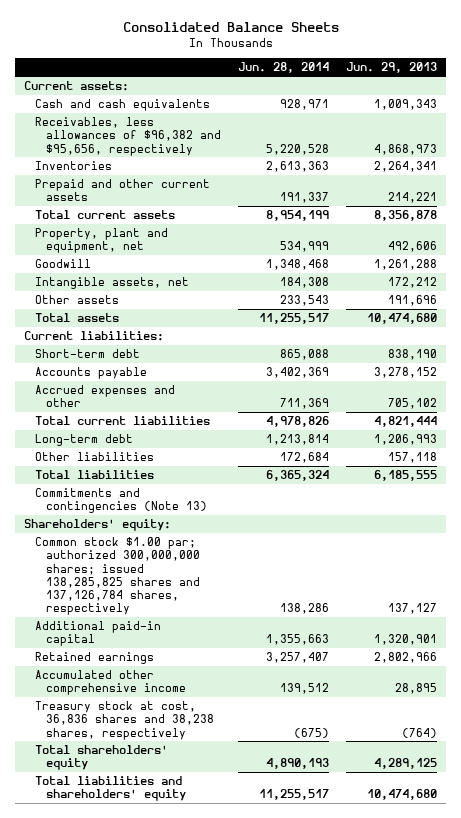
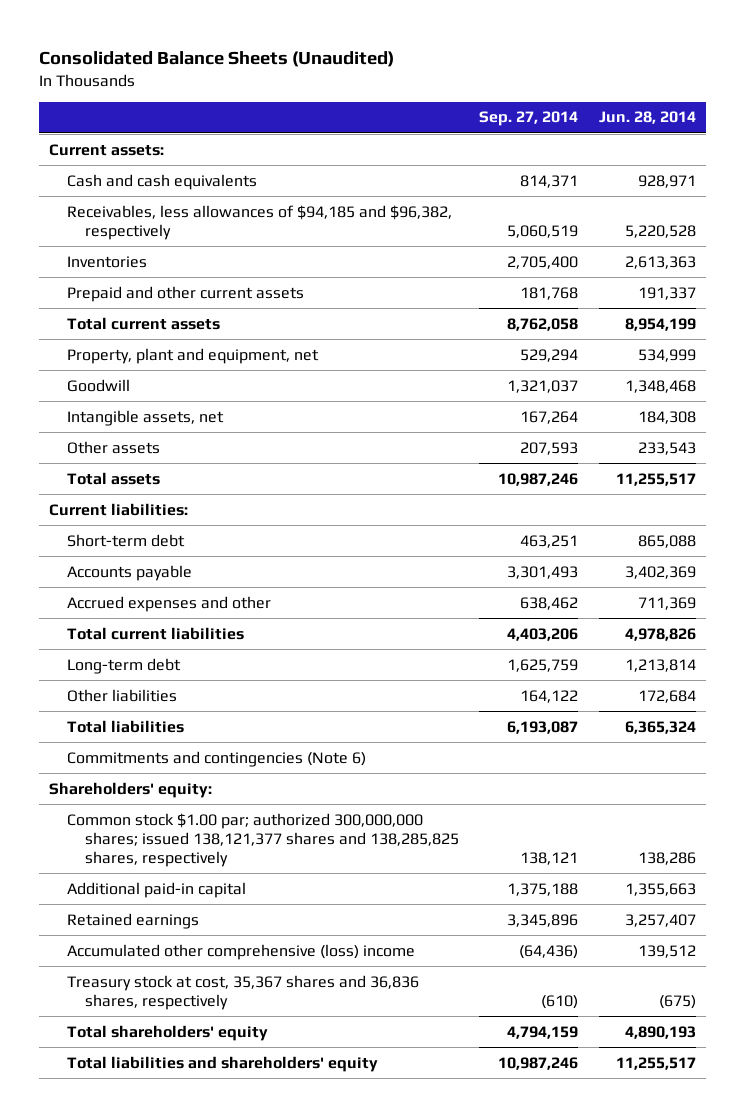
- Consolidated Balance Sheets
+ Consolidated Balance Sheets (Unaudited)
- | Jun. 28, 2014 | Jun. 29, 2013
+ | Sep. 27, 2014 | Jun. 28, 2014
- Receivables, less allowances of $96,382 and $95,656, respectively | 5,220,528 | 4,868,973
+ Receivables, less allowances of $94,185 and $96,382, respectively | 5,060,519 | 5,220,528
- Commitments and contingencies (Note 13)
+ Commitments and contingencies (Note 6)
- Common stock $1.00 par; authorized 300,000,000 shares; issued 138,285,825 shares and 137,126,784 shares, respectively | 138,286 | 137,127
+ Common stock $1.00 par; authorized 300,000,000 shares; issued 138,121,377 shares and 138,285,825 shares, respectively | 138,121 | 138,286
- Accumulated other comprehensive income | 139,512 | 28,895
- Treasury stock at cost, 36,836 shares and 38,238 shares, respectively | (675) | (764)
+ Accumulated other comprehensive (loss) income | (64,436) | 139,512
+ Treasury stock at cost, 35,367 shares and 36,836 shares, respectively | (610) | (675)

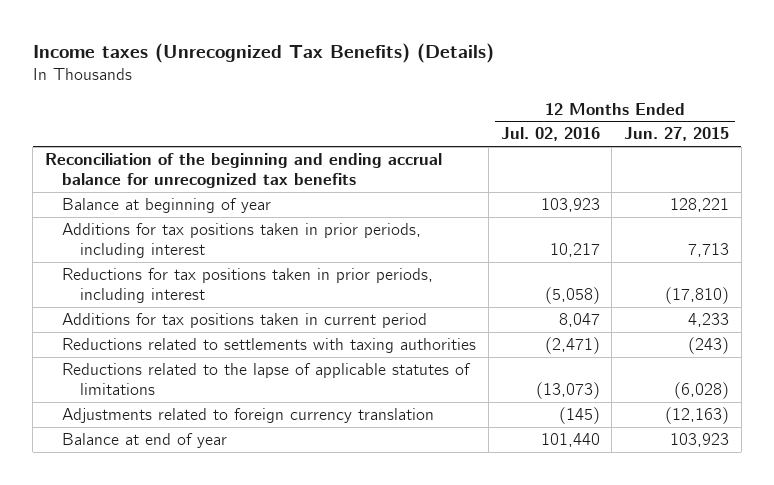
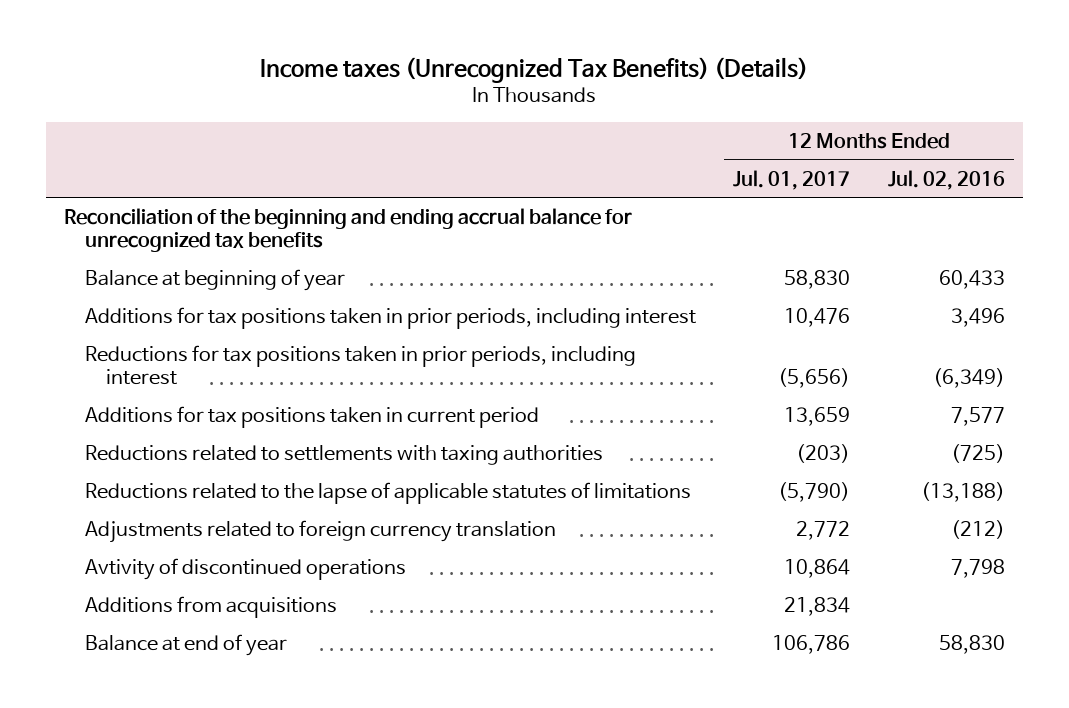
- | 12 Months Ended Jul. 02, 2016 | 12 Months Ended Jun. 27, 2015
+ | 12 Months Ended Jul. 01, 2017 | 12 Months Ended Jul. 02, 2016
- Balance at beginning of year | 103,923 | 128,221
- Additions for tax positions taken in prior periods, including interest | 10,217 | 7,713
- Reductions for tax positions taken in prior periods, including interest | (5,058) | (17,810)
- Additions for tax positions taken in current period | 8,047 | 4,233
- Reductions related to settlements with taxing authorities | (2,471) | (243)
- Reductions related to the lapse of applicable statutes of limitations | (13,073) | (6,028)
- Adjustments related to foreign currency translation | (145) | (12,163)
- Balance at end of year | 101,440 | 103,923
+ Balance at beginning of year | 58,830 | 60,433
+ Additions for tax positions taken in prior periods, including interest | 10,476 | 3,496
+ Reductions for tax positions taken in prior periods, including interest | (5,656) | (6,349)
+ Additions for tax positions taken in current period | 13,659 | 7,577
+ Reductions related to settlements with taxing authorities | (203) | (725)
+ Reductions related to the lapse of applicable statutes of limitations | (5,790) | (13,188)
+ Adjustments related to foreign currency translation | 2,772 | (212)
+ Avtivity of discontinued operations | 10,864 | 7,798
+ Additions from acquisitions | 21,834 |
+ Balance at end of year | 106,786 | 58,830

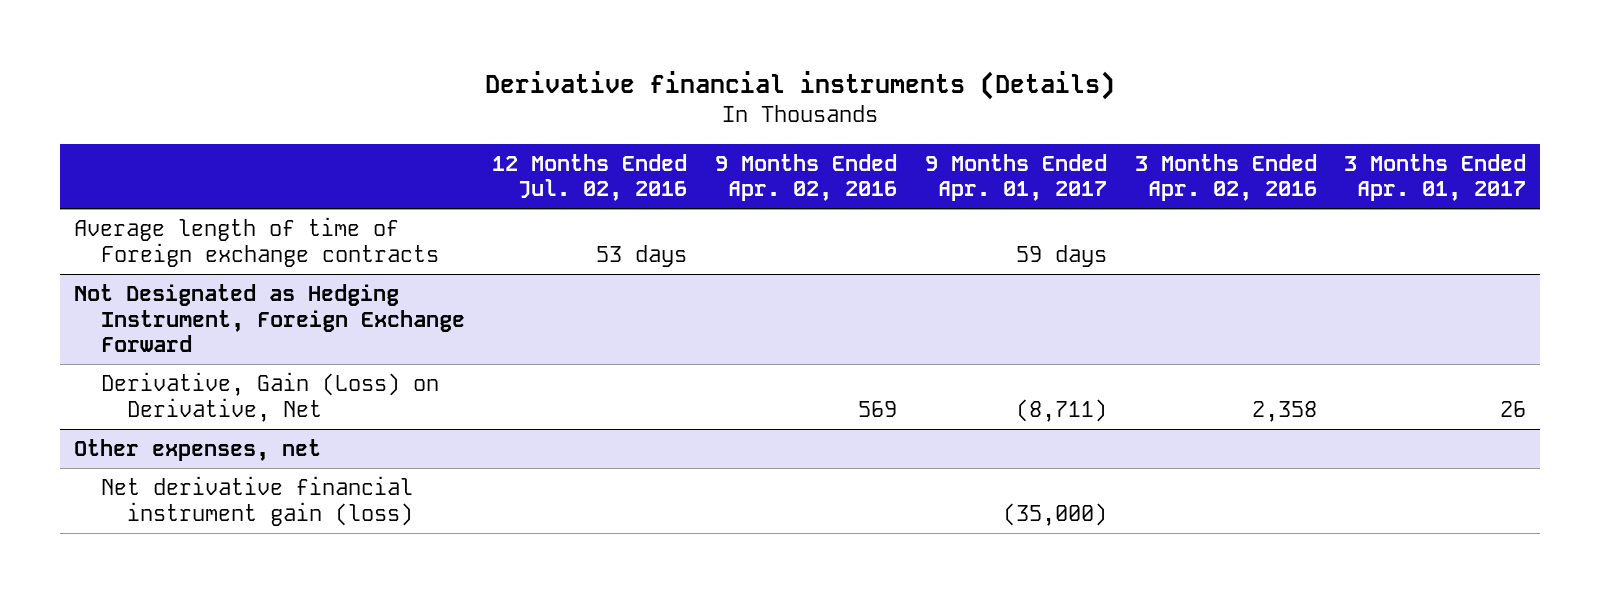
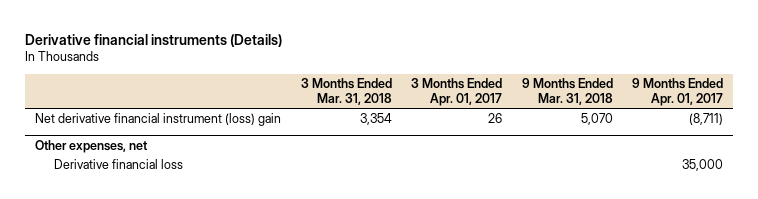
- | 12 Months Ended Jul. 02, 2016 | 9 Months Ended Apr. 02, 2016 | 9 Months Ended Apr. 01, 2017 | 3 Months Ended Apr. 02, 2016 | 3 Months Ended Apr. 01, 2017
+ | 3 Months Ended Mar. 31, 2018 | 3 Months Ended Apr. 01, 2017 | 9 Months Ended Mar. 31, 2018 | 9 Months Ended Apr. 01, 2017
- Average length of time of Foreign exchange contracts | 53 days | | 59 days | |
- Not Designated as Hedging Instrument, Foreign Exchange Forward
- Derivative, Gain (Loss) on Derivative, Net | | 569 | (8,711) | 2,358 | 26
+ Net derivative financial instrument (loss) gain | 3,354 | 26 | 5,070 | (8,711)
@ Other expenses, net
- Net derivative financial instrument gain (loss) | | | (35,000) | |
+ Derivative financial loss | | | | 35,000

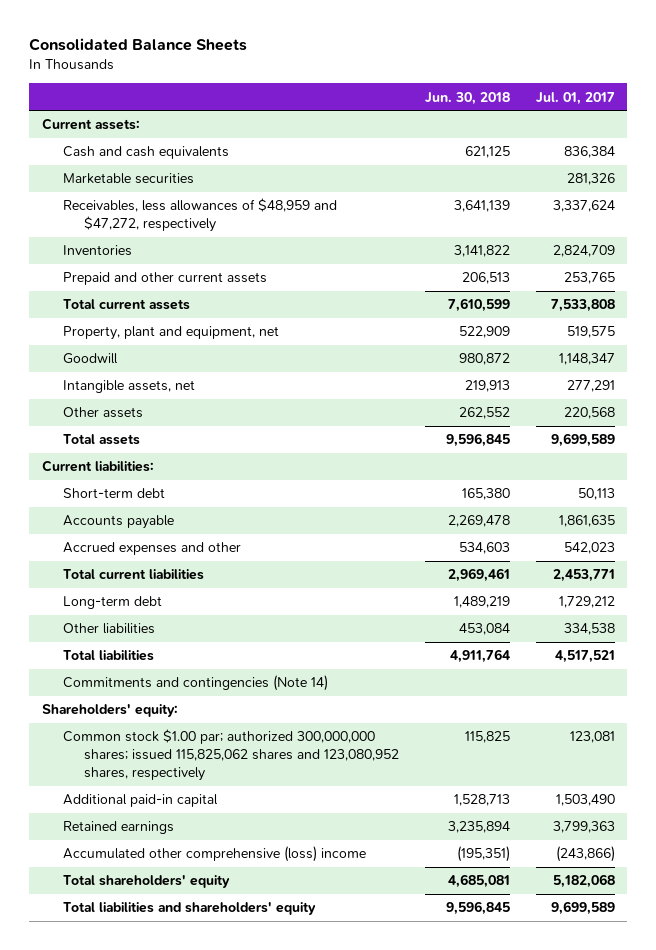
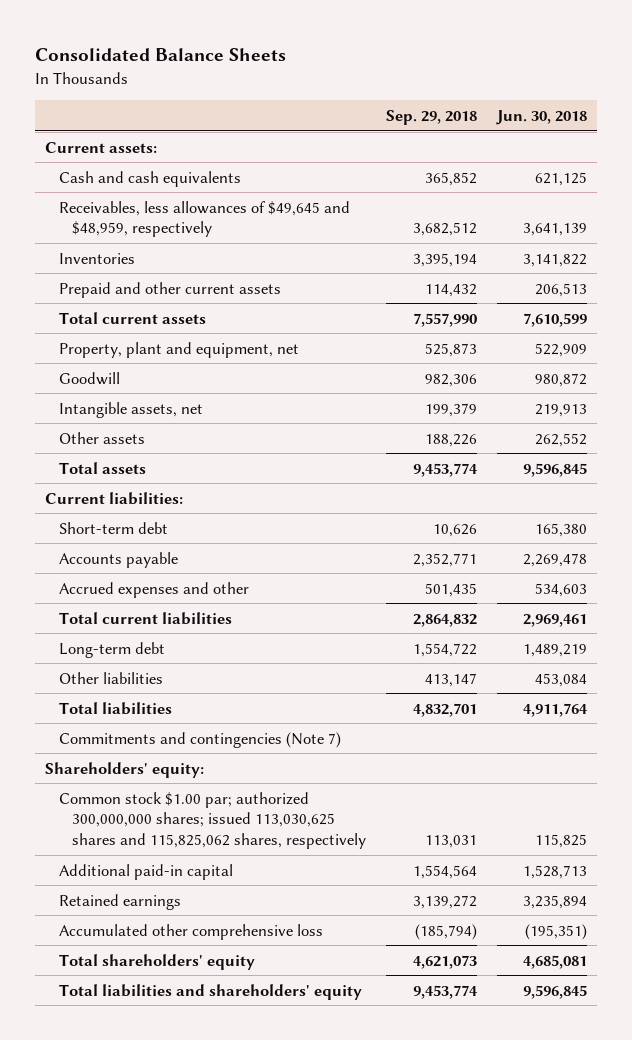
- | Jun. 30, 2018 | Jul. 01, 2017
+ | Sep. 29, 2018 | Jun. 30, 2018
- Marketable securities | | 281,326
- Receivables, less allowances of $48,959 and $47,272, respectively | 3,641,139 | 3,337,624
+ Receivables, less allowances of $49,645 and $48,959, respectively | 3,682,512 | 3,641,139
- Commitments and contingencies (Note 14)
+ Commitments and contingencies (Note 7)
- Common stock $1.00 par; authorized 300,000,000 shares; issued 115,825,062 shares and 123,080,952 shares, respectively | 115,825 | 123,081
+ Common stock $1.00 par; authorized 300,000,000 shares; issued 113,030,625 shares and 115,825,062 shares, respectively | 113,031 | 115,825
- Accumulated other comprehensive (loss) income | (195,351) | (243,866)
+ Accumulated other comprehensive loss | (185,794) | (195,351)

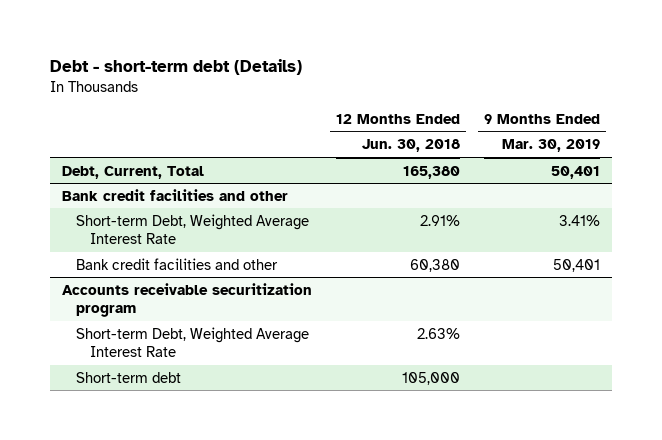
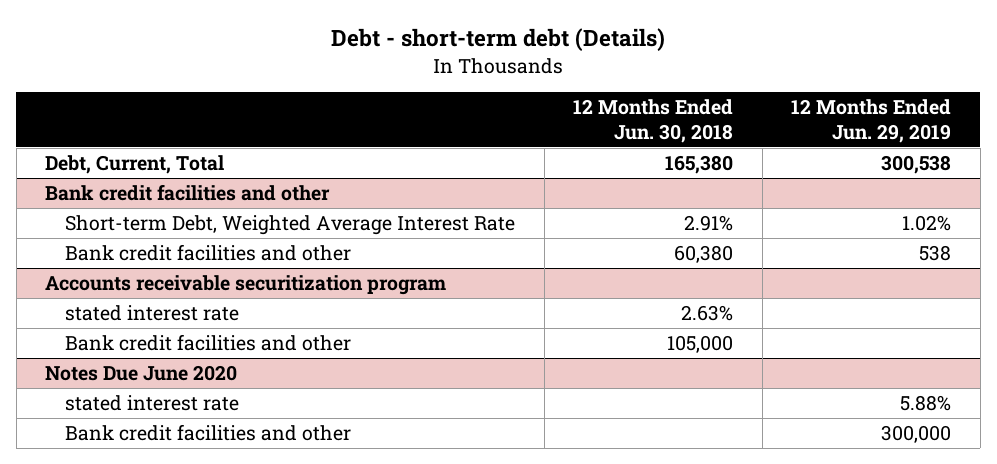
- | 12 Months Ended Jun. 30, 2018 | 9 Months Ended Mar. 30, 2019
+ | 12 Months Ended Jun. 30, 2018 | 12 Months Ended Jun. 29, 2019
@ Accounts receivable securitization program
- Short-term Debt, Weighted Average Interest Rate | 2.63% |
- Short-term debt | 105,000 |
+ stated interest rate | 2.63% |
+ Bank credit facilities and other | 105,000 |
+ Notes Due June 2020
+ stated interest rate | | 5.88%
+ Bank credit facilities and other | | 300,000

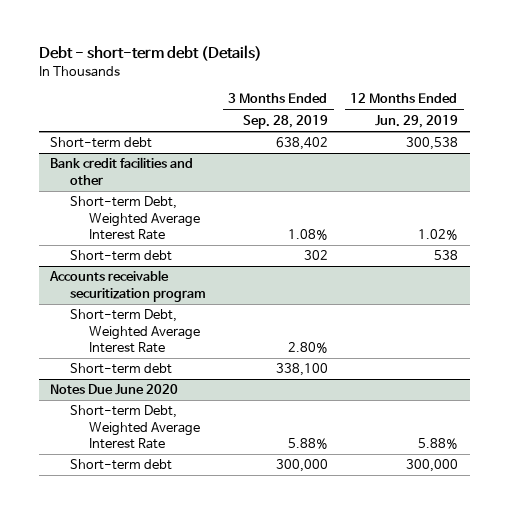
- | 12 Months Ended Jun. 30, 2018 | 12 Months Ended Jun. 29, 2019
+ | 3 Months Ended Sep. 28, 2019 | 12 Months Ended Jun. 29, 2019
- Debt, Current, Total | 165,380 | 300,538
+ Short-term debt | 638,402 | 300,538
@ Bank credit facilities and other
- Bank credit facilities and other | 60,380 | 538
+ Short-term debt | 302 | 538
@ Accounts receivable securitization program
- stated interest rate | 2.63% |
- Bank credit facilities and other | 105,000 |
+ Short-term Debt, Weighted Average Interest Rate | 2.80% |
+ Short-term debt | 338,100 |
@ Notes Due June 2020
- stated interest rate | | 5.88%
- Bank credit facilities and other | | 300,000
+ Short-term Debt, Weighted Average Interest Rate | 5.88% | 5.88%
+ Short-term debt | 300,000 | 300,000

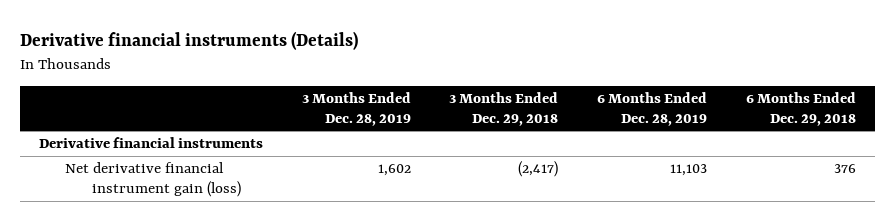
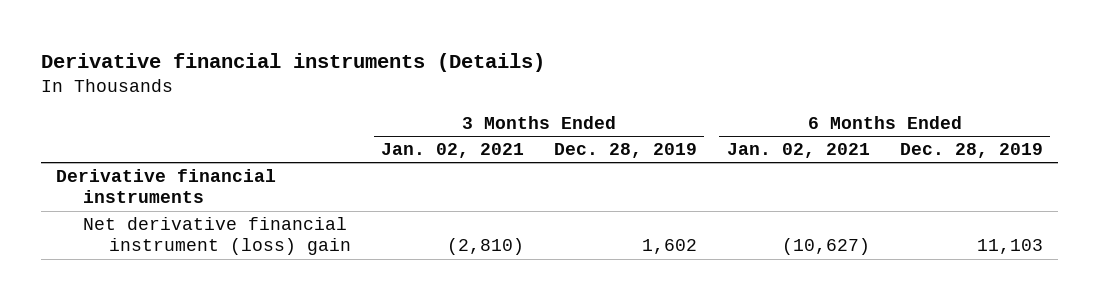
- | 3 Months Ended Dec. 28, 2019 | 3 Months Ended Dec. 29, 2018 | 6 Months Ended Dec. 28, 2019 | 6 Months Ended Dec. 29, 2018
+ | 3 Months Ended Jan. 02, 2021 | 3 Months Ended Dec. 28, 2019 | 6 Months Ended Jan. 02, 2021 | 6 Months Ended Dec. 28, 2019
- Net derivative financial instrument gain (loss) | 1,602 | (2,417) | 11,103 | 376
+ Net derivative financial instrument (loss) gain | (2,810) | 1,602 | (10,627) | 11,103

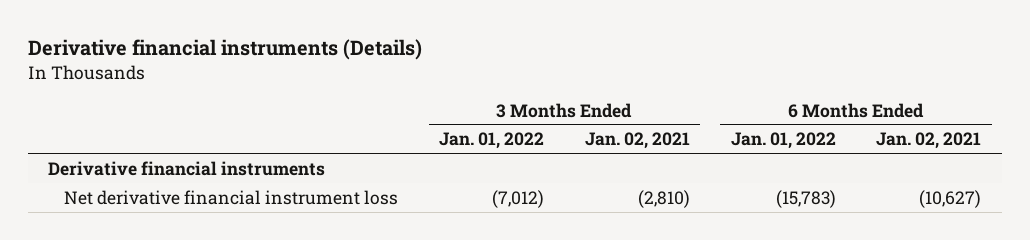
- | 3 Months Ended Jan. 02, 2021 | 3 Months Ended Dec. 28, 2019 | 6 Months Ended Jan. 02, 2021 | 6 Months Ended Dec. 28, 2019
+ | 3 Months Ended Jan. 01, 2022 | 3 Months Ended Jan. 02, 2021 | 6 Months Ended Jan. 01, 2022 | 6 Months Ended Jan. 02, 2021
- Net derivative financial instrument (loss) gain | (2,810) | 1,602 | (10,627) | 11,103
+ Net derivative financial instrument loss | (7,012) | (2,810) | (15,783) | (10,627)

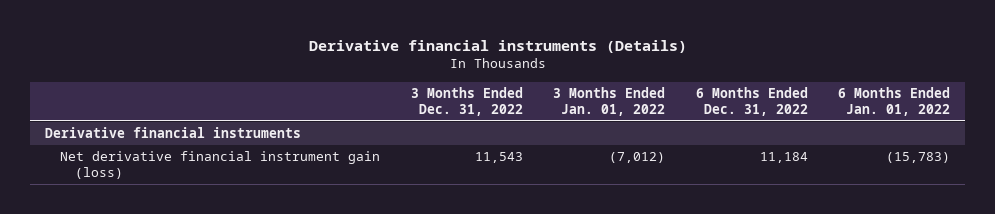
- | 3 Months Ended Jan. 01, 2022 | 3 Months Ended Jan. 02, 2021 | 6 Months Ended Jan. 01, 2022 | 6 Months Ended Jan. 02, 2021
+ | 3 Months Ended Dec. 31, 2022 | 3 Months Ended Jan. 01, 2022 | 6 Months Ended Dec. 31, 2022 | 6 Months Ended Jan. 01, 2022
- Net derivative financial instrument loss | (7,012) | (2,810) | (15,783) | (10,627)
+ Net derivative financial instrument gain (loss) | 11,543 | (7,012) | 11,184 | (15,783)

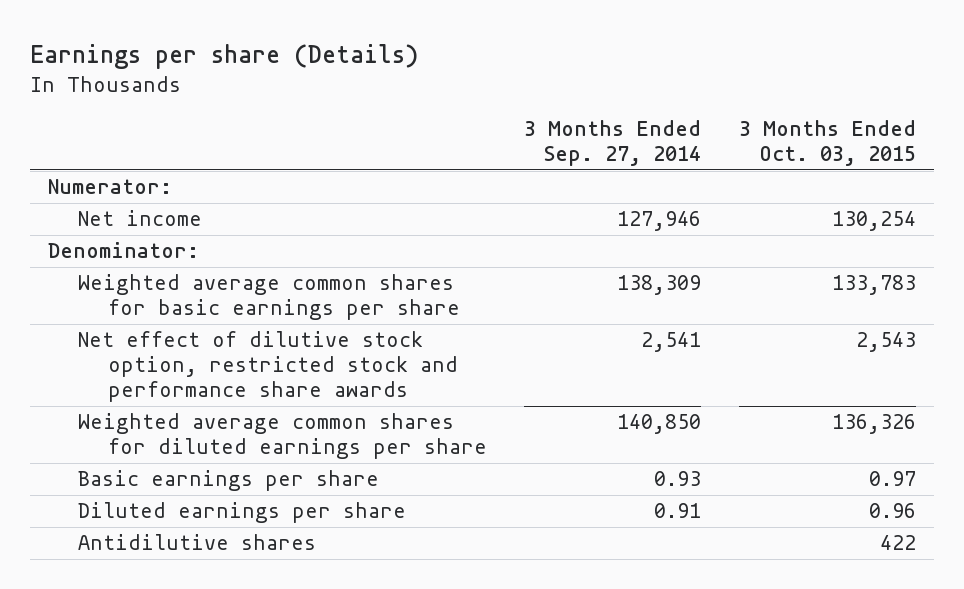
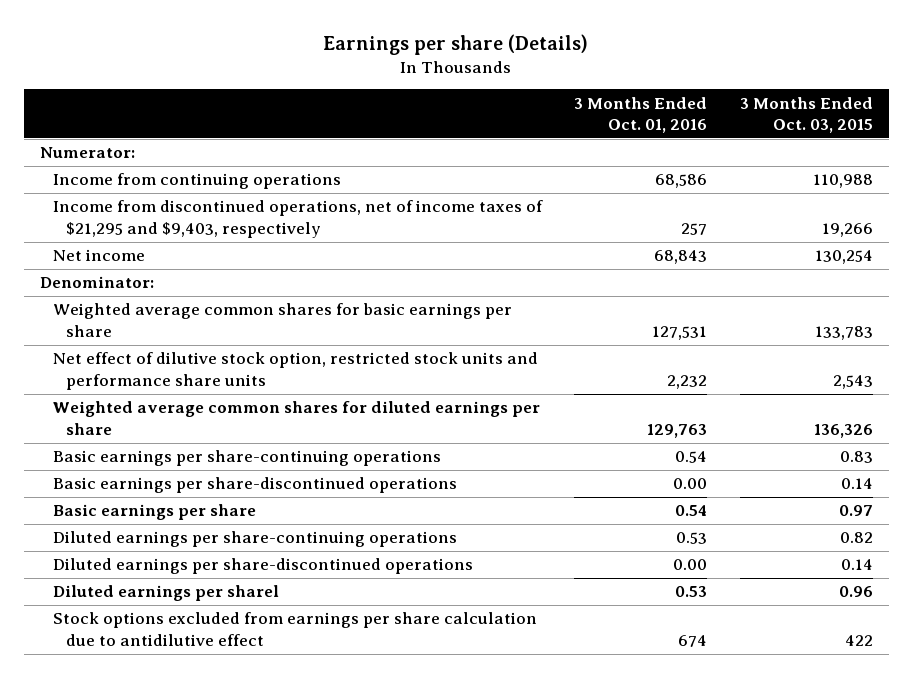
- | 3 Months Ended Sep. 27, 2014 | 3 Months Ended Oct. 03, 2015
+ | 3 Months Ended Oct. 01, 2016 | 3 Months Ended Oct. 03, 2015
+ Income from continuing operations | 68,586 | 110,988
+ Income from discontinued operations, net of income taxes of $21,295 and $9,403, respectively | 257 | 19,266
- Net effect of dilutive stock option, restricted stock and performance share awards | 2,541 | 2,543
+ Net effect of dilutive stock option, restricted stock units and performance share units | 2,232 | 2,543
+ Basic earnings per share-continuing operations | 0.54 | 0.83
+ Basic earnings per share-discontinued operations | 0.00 | 0.14
- Diluted earnings per share | 0.91 | 0.96
- Antidilutive shares | | 422
+ Diluted earnings per share-continuing operations | 0.53 | 0.82
+ Diluted earnings per share-discontinued operations | 0.00 | 0.14
+ Diluted earnings per sharel | 0.53 | 0.96
+ Stock options excluded from earnings per share calculation due to antidilutive effect | 674 | 422

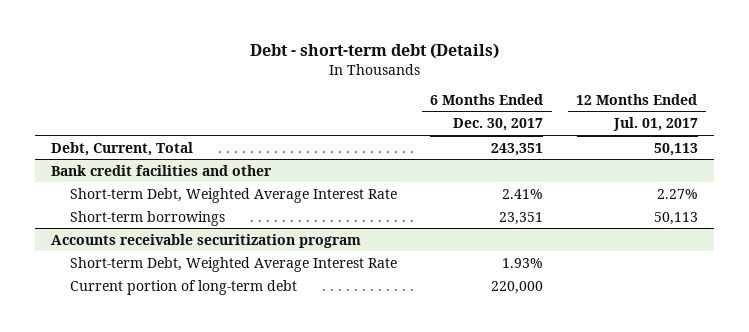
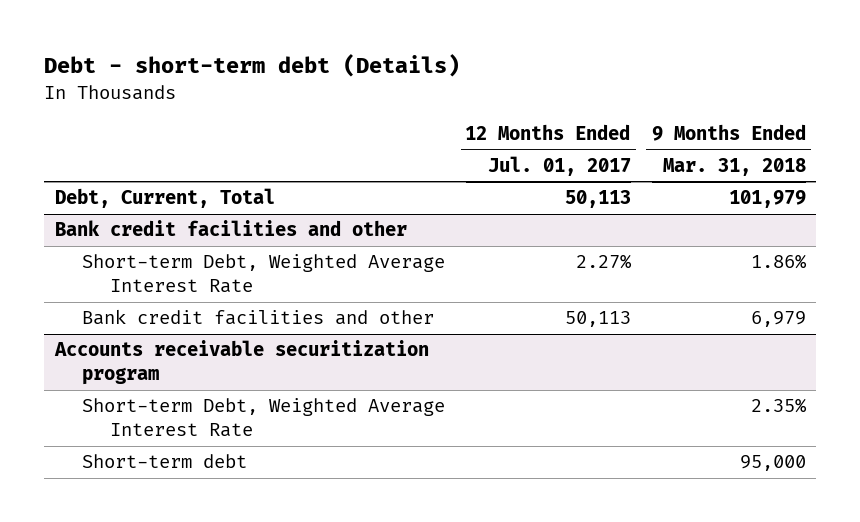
- | 6 Months Ended Dec. 30, 2017 | 12 Months Ended Jul. 01, 2017
+ | 12 Months Ended Jul. 01, 2017 | 9 Months Ended Mar. 31, 2018
@ Bank credit facilities and other
- Short-term borrowings | 23,351 | 50,113
+ Bank credit facilities and other | 50,113 | 6,979
@ Accounts receivable securitization program
- Current portion of long-term debt | 220,000 |
+ Short-term debt | | 95,000

